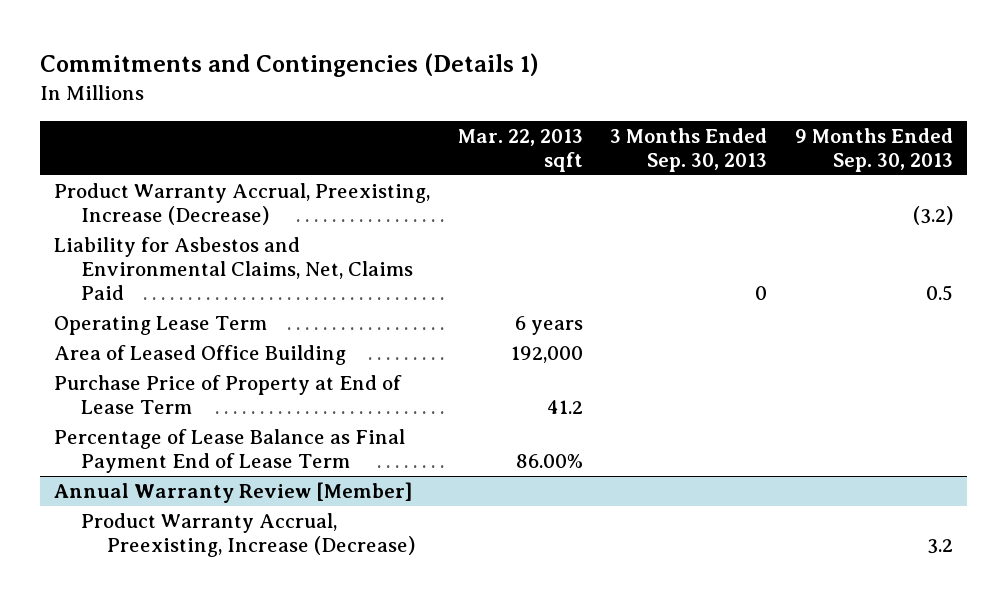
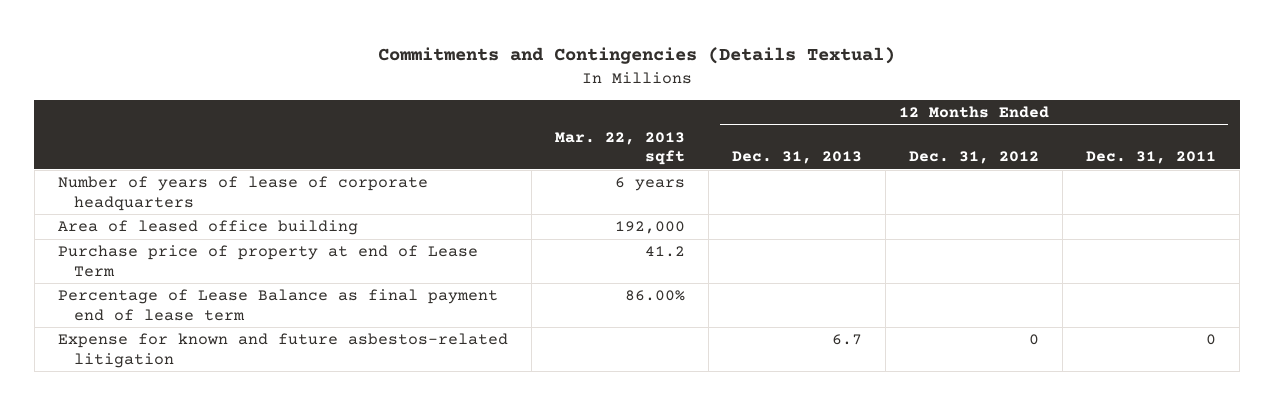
- Commitments and Contingencies (Details 1)
+ Commitments and Contingencies (Details Textual)
- | Mar. 22, 2013 sqft | 3 Months Ended Sep. 30, 2013 | 9 Months Ended Sep. 30, 2013
+ | Mar. 22, 2013 sqft | 12 Months Ended Dec. 31, 2013 | 12 Months Ended Dec. 31, 2012 | 12 Months Ended Dec. 31, 2011
- Product Warranty Accrual, Preexisting, Increase (Decrease) | | | (3.2)
- Liability for Asbestos and Environmental Claims, Net, Claims Paid | | 0 | 0.5
- Operating Lease Term | 6 years | |
- Area of Leased Office Building | 192,000 | |
- Purchase Price of Property at End of Lease Term | 41.2 | |
- Percentage of Lease Balance as Final Payment End of Lease Term | 86.00% | |
- Annual Warranty Review [Member]
- Product Warranty Accrual, Preexisting, Increase (Decrease) | | | 3.2
+ Number of years of lease of corporate headquarters | 6 years | | |
+ Area of leased office building | 192,000 | | |
+ Purchase price of property at end of Lease Term | 41.2 | | |
+ Percentage of Lease Balance as final payment end of lease term | 86.00% | | |
+ Expense for known and future asbestos-related litigation | | 6.7 | 0 | 0

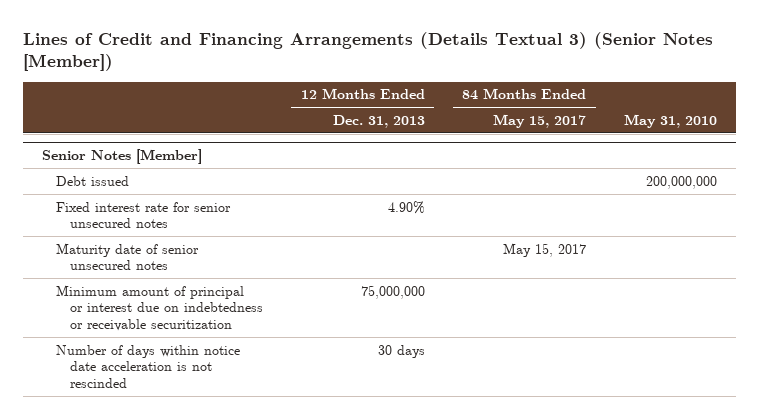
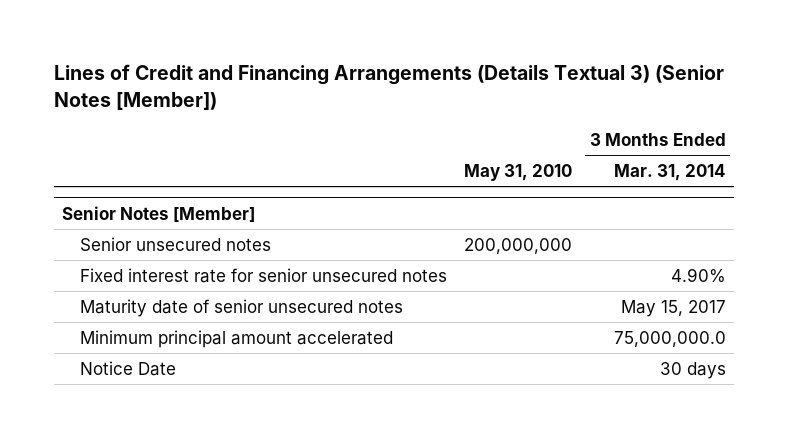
- | 12 Months Ended Dec. 31, 2013 | 84 Months Ended May 15, 2017 | May 31, 2010
+ | May 31, 2010 | 3 Months Ended Mar. 31, 2014
@ Senior Notes [Member]
- Debt issued | | | 200,000,000
+ Senior unsecured notes | 200,000,000 |
- Minimum amount of principal or interest due on indebtedness or receivable securitization | 75,000,000 | |
- Number of days within notice date acceleration is not rescinded | 30 days | |
+ Minimum principal amount accelerated | | 75,000,000.0
+ Notice Date | | 30 days

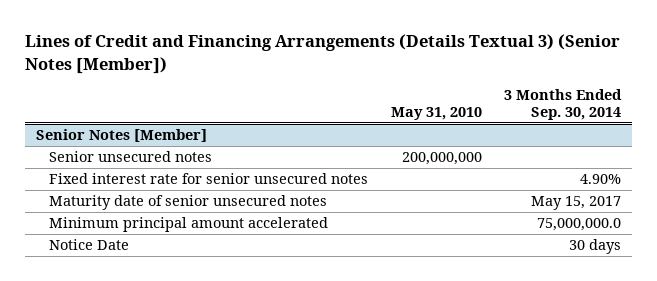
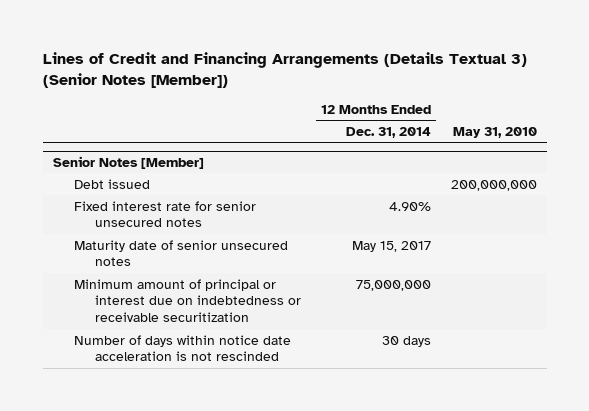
- | May 31, 2010 | 3 Months Ended Sep. 30, 2014
+ | 12 Months Ended Dec. 31, 2014 | May 31, 2010
@ Senior Notes [Member]
- Senior unsecured notes | 200,000,000 |
+ Debt issued | | 200,000,000
- Minimum principal amount accelerated | | 75,000,000.0
- Notice Date | | 30 days
+ Minimum amount of principal or interest due on indebtedness or receivable securitization | 75,000,000 |
+ Number of days within notice date acceleration is not rescinded | 30 days |

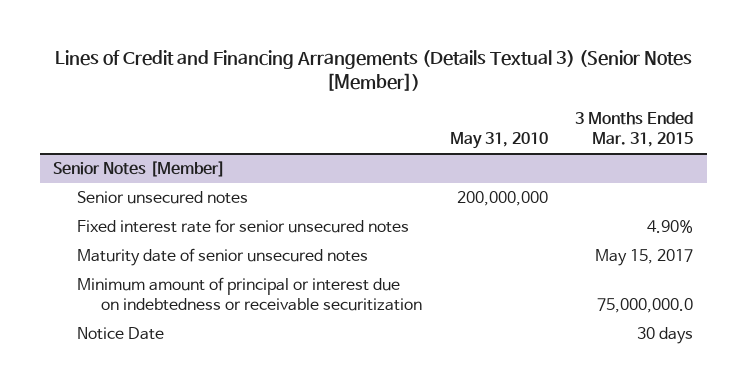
- | 12 Months Ended Dec. 31, 2014 | May 31, 2010
+ | May 31, 2010 | 3 Months Ended Mar. 31, 2015
@ Senior Notes [Member]
- Debt issued | | 200,000,000
+ Senior unsecured notes | 200,000,000 |
- Number of days within notice date acceleration is not rescinded | 30 days |
+ Notice Date | | 30 days

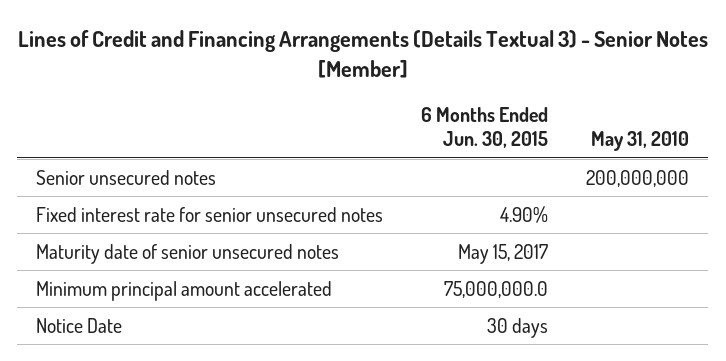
- Lines of Credit and Financing Arrangements (Details Textual 3) (Senior Notes [Member])
+ Lines of Credit and Financing Arrangements (Details Textual 3) - Senior Notes [Member]
- | May 31, 2010 | 3 Months Ended Mar. 31, 2015
+ | 6 Months Ended Jun. 30, 2015 | May 31, 2010
- Senior Notes [Member]
- Minimum amount of principal or interest due on indebtedness or receivable securitization | | 75,000,000.0
+ Minimum principal amount accelerated | 75,000,000.0 |

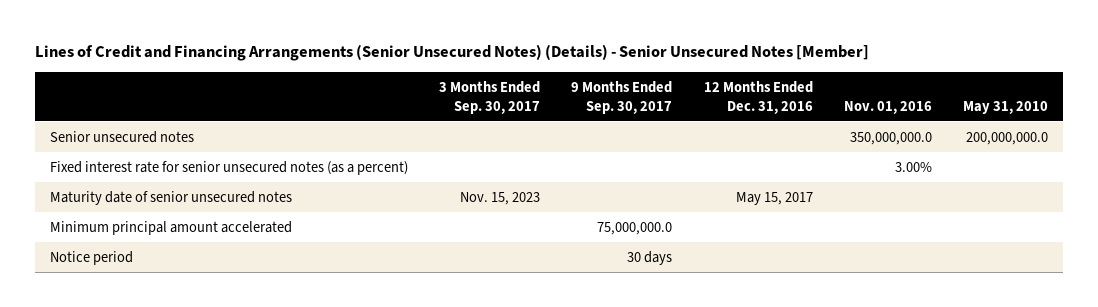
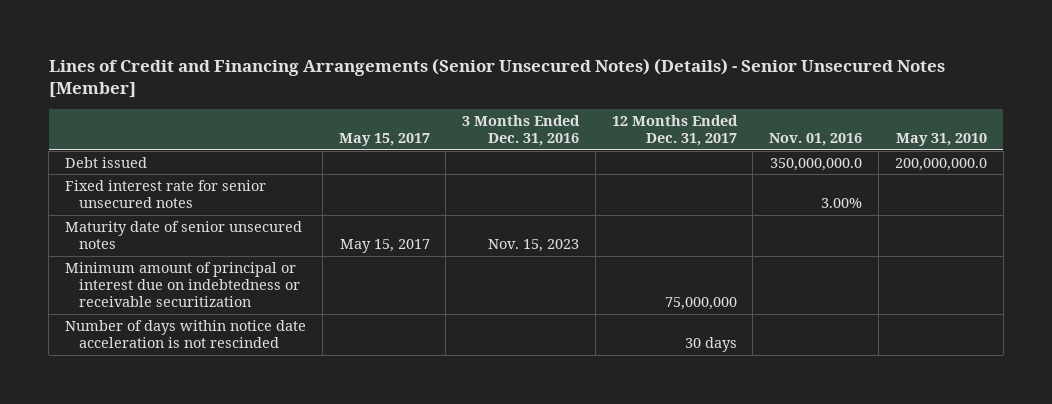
- | 3 Months Ended Sep. 30, 2017 | 9 Months Ended Sep. 30, 2017 | 12 Months Ended Dec. 31, 2016 | Nov. 01, 2016 | May 31, 2010
+ | May 15, 2017 | 3 Months Ended Dec. 31, 2016 | 12 Months Ended Dec. 31, 2017 | Nov. 01, 2016 | May 31, 2010
- Senior unsecured notes | | | | 350,000,000.0 | 200,000,000.0
- Fixed interest rate for senior unsecured notes (as a percent) | | | | 3.00% |
+ Debt issued | | | | 350,000,000.0 | 200,000,000.0
+ Fixed interest rate for senior unsecured notes | | | | 3.00% |
- Minimum principal amount accelerated | | 75,000,000.0 | | |
- Notice period | | 30 days | | |
+ Minimum amount of principal or interest due on indebtedness or receivable securitization | | | 75,000,000 | |
+ Number of days within notice date acceleration is not rescinded | | | 30 days | |

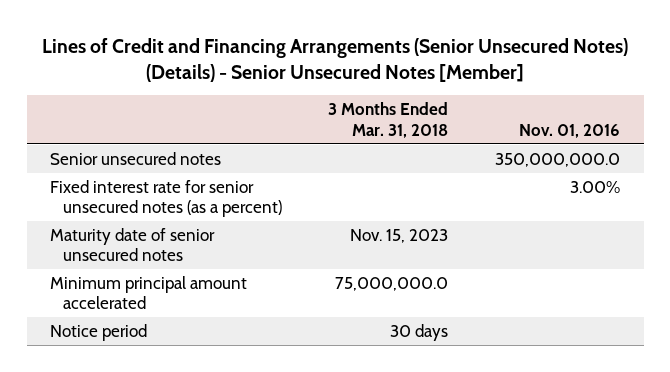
- | May 15, 2017 | 3 Months Ended Dec. 31, 2016 | 12 Months Ended Dec. 31, 2017 | Nov. 01, 2016 | May 31, 2010
+ | 3 Months Ended Mar. 31, 2018 | Nov. 01, 2016
- Debt issued | | | | 350,000,000.0 | 200,000,000.0
- Fixed interest rate for senior unsecured notes | | | | 3.00% |
+ Senior unsecured notes | | 350,000,000.0
+ Fixed interest rate for senior unsecured notes (as a percent) | | 3.00%
- Minimum amount of principal or interest due on indebtedness or receivable securitization | | | 75,000,000 | |
- Number of days within notice date acceleration is not rescinded | | | 30 days | |
+ Minimum principal amount accelerated | 75,000,000.0 |
+ Notice period | 30 days |

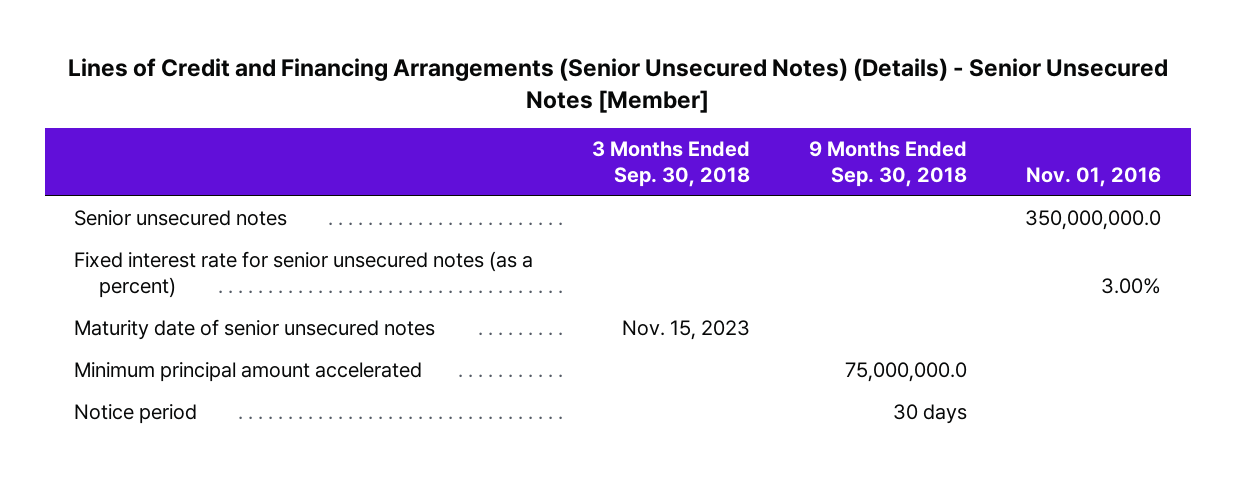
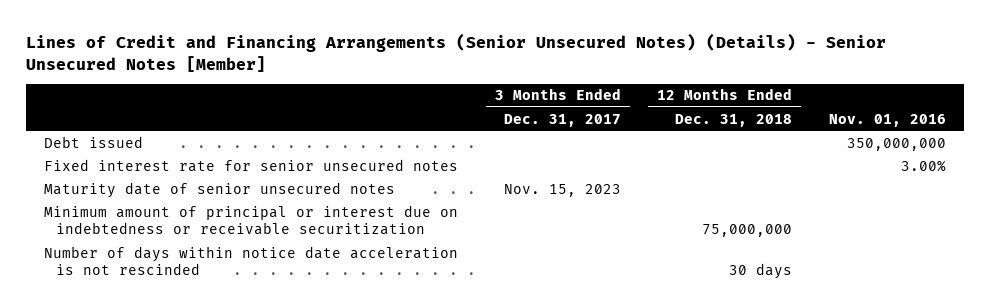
- | 3 Months Ended Sep. 30, 2018 | 9 Months Ended Sep. 30, 2018 | Nov. 01, 2016
+ | 3 Months Ended Dec. 31, 2017 | 12 Months Ended Dec. 31, 2018 | Nov. 01, 2016
- Senior unsecured notes | | | 350,000,000.0
- Fixed interest rate for senior unsecured notes (as a percent) | | | 3.00%
+ Debt issued | | | 350,000,000
+ Fixed interest rate for senior unsecured notes | | | 3.00%
- Minimum principal amount accelerated | | 75,000,000.0 |
- Notice period | | 30 days |
+ Minimum amount of principal or interest due on indebtedness or receivable securitization | | 75,000,000 |
+ Number of days within notice date acceleration is not rescinded | | 30 days |

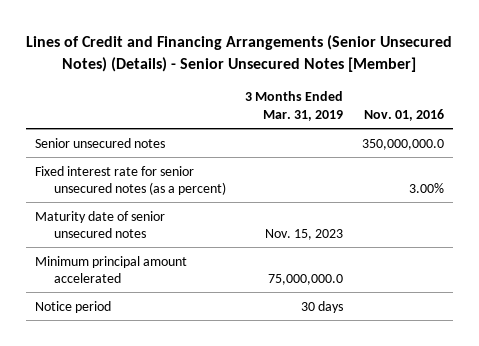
- | 3 Months Ended Dec. 31, 2017 | 12 Months Ended Dec. 31, 2018 | Nov. 01, 2016
+ | 3 Months Ended Mar. 31, 2019 | Nov. 01, 2016
- Debt issued | | | 350,000,000
- Fixed interest rate for senior unsecured notes | | | 3.00%
+ Senior unsecured notes | | 350,000,000.0
+ Fixed interest rate for senior unsecured notes (as a percent) | | 3.00%
- Minimum amount of principal or interest due on indebtedness or receivable securitization | | 75,000,000 |
- Number of days within notice date acceleration is not rescinded | | 30 days |
+ Minimum principal amount accelerated | 75,000,000.0 |
+ Notice period | 30 days |

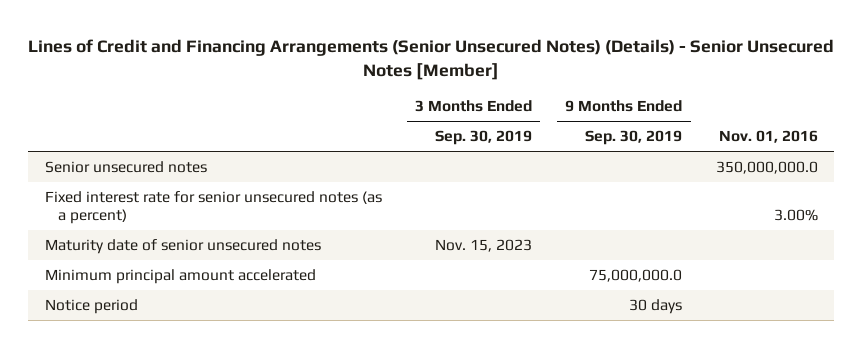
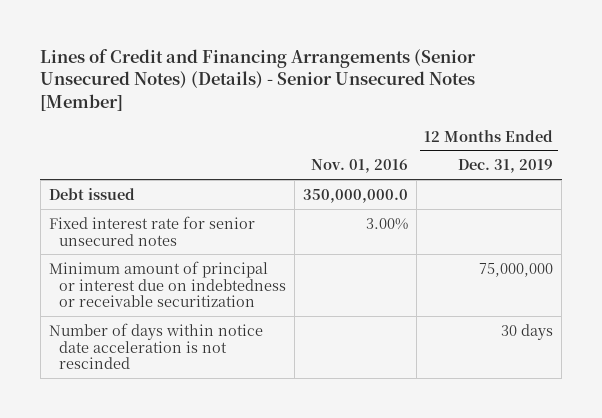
- | 3 Months Ended Sep. 30, 2019 | 9 Months Ended Sep. 30, 2019 | Nov. 01, 2016
+ | Nov. 01, 2016 | 12 Months Ended Dec. 31, 2019
- Senior unsecured notes | | | 350,000,000.0
- Fixed interest rate for senior unsecured notes (as a percent) | | | 3.00%
- Maturity date of senior unsecured notes | Nov. 15, 2023 | |
- Minimum principal amount accelerated | | 75,000,000.0 |
- Notice period | | 30 days |
+ Debt issued | 350,000,000.0 |
+ Fixed interest rate for senior unsecured notes | 3.00% |
+ Minimum amount of principal or interest due on indebtedness or receivable securitization | | 75,000,000
+ Number of days within notice date acceleration is not rescinded | | 30 days

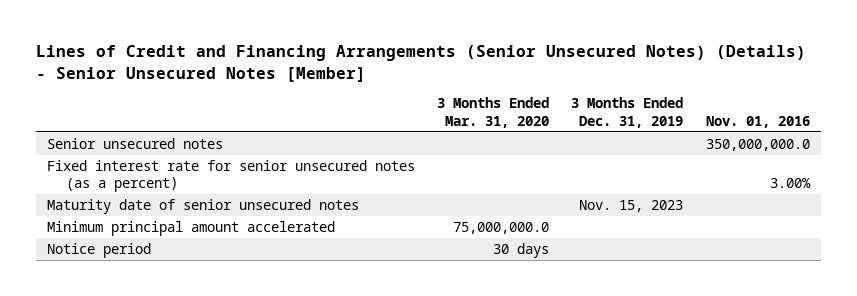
- | Nov. 01, 2016 | 12 Months Ended Dec. 31, 2019
+ | 3 Months Ended Mar. 31, 2020 | 3 Months Ended Dec. 31, 2019 | Nov. 01, 2016
- Debt issued | 350,000,000.0 |
- Fixed interest rate for senior unsecured notes | 3.00% |
- Minimum amount of principal or interest due on indebtedness or receivable securitization | | 75,000,000
- Number of days within notice date acceleration is not rescinded | | 30 days
+ Senior unsecured notes | | | 350,000,000.0
+ Fixed interest rate for senior unsecured notes (as a percent) | | | 3.00%
+ Maturity date of senior unsecured notes | | Nov. 15, 2023 |
+ Minimum principal amount accelerated | 75,000,000.0 | |
+ Notice period | 30 days | |

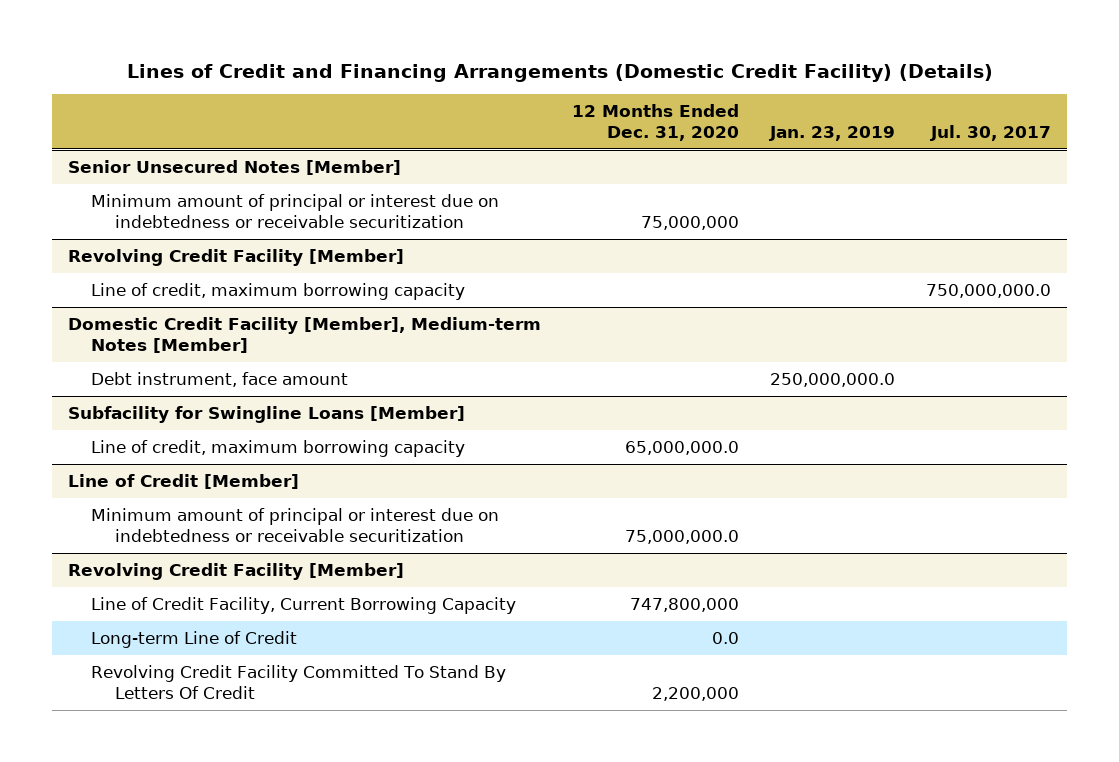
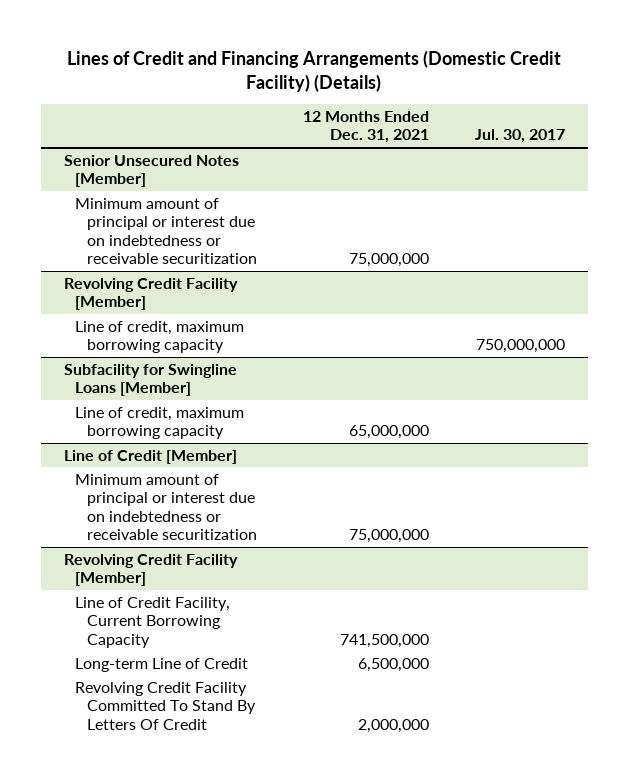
- | 12 Months Ended Dec. 31, 2020 | Jan. 23, 2019 | Jul. 30, 2017
+ | 12 Months Ended Dec. 31, 2021 | Jul. 30, 2017
@ Revolving Credit Facility [Member]
- Line of credit, maximum borrowing capacity | | | 750,000,000.0
- Domestic Credit Facility [Member], Medium-term Notes [Member]
- Debt instrument, face amount | | 250,000,000.0 |
@ Revolving Credit Facility [Member]
+ Line of credit, maximum borrowing capacity | | 750,000,000

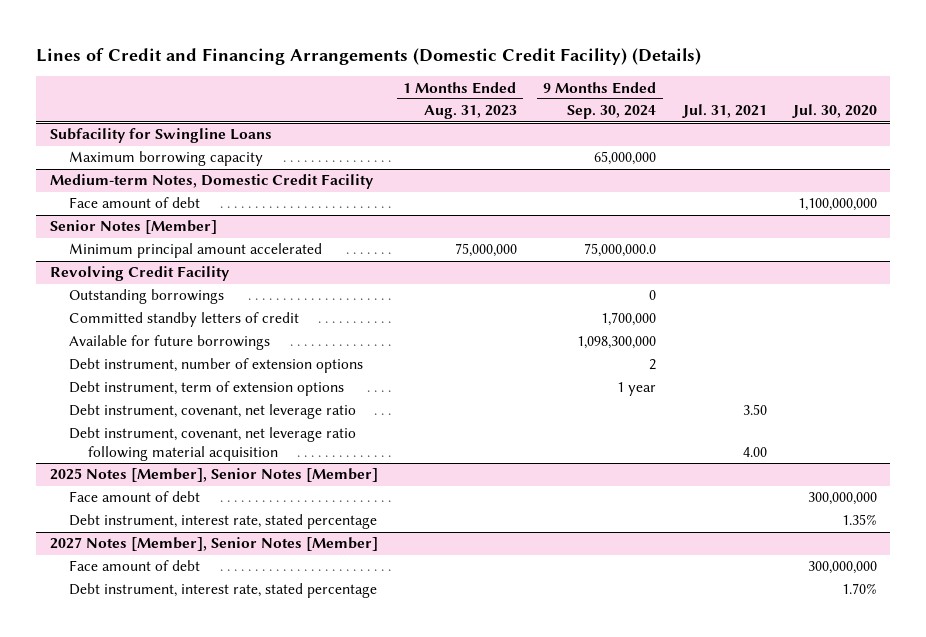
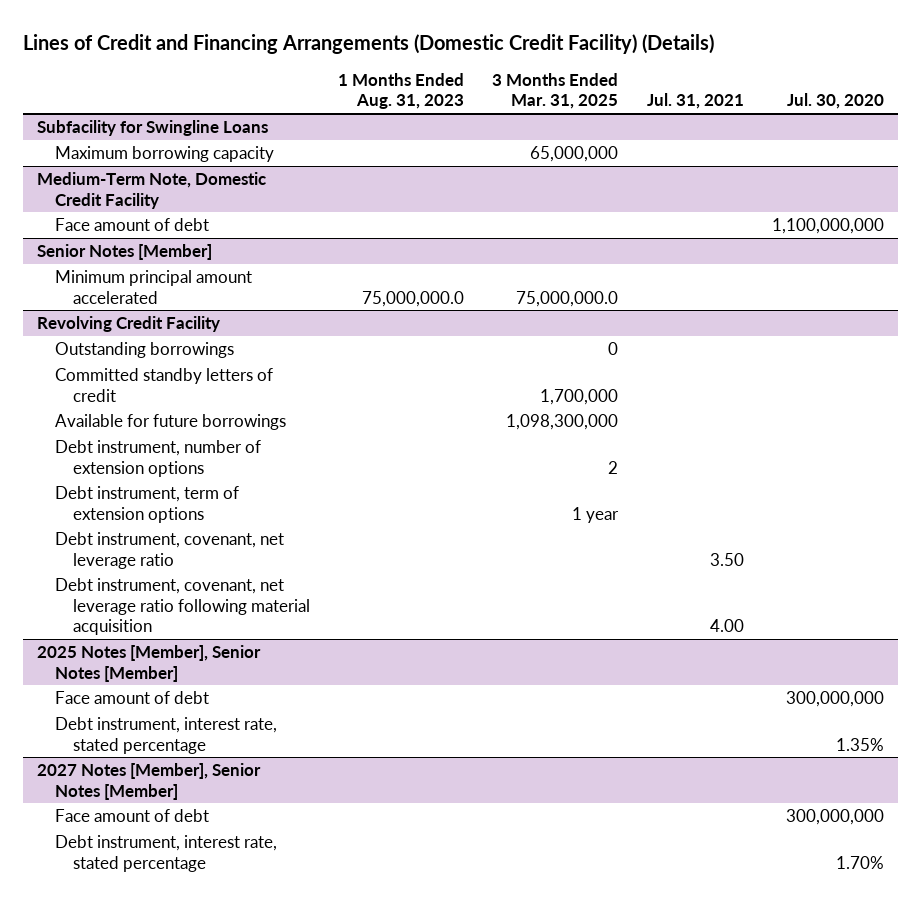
- | 1 Months Ended Aug. 31, 2023 | 9 Months Ended Sep. 30, 2024 | Jul. 31, 2021 | Jul. 30, 2020
+ | 1 Months Ended Aug. 31, 2023 | 3 Months Ended Mar. 31, 2025 | Jul. 31, 2021 | Jul. 30, 2020
- Medium-term Notes, Domestic Credit Facility
+ Medium-Term Note, Domestic Credit Facility
@ Senior Notes [Member]
- Minimum principal amount accelerated | 75,000,000 | 75,000,000.0 | |
+ Minimum principal amount accelerated | 75,000,000.0 | 75,000,000.0 | |

